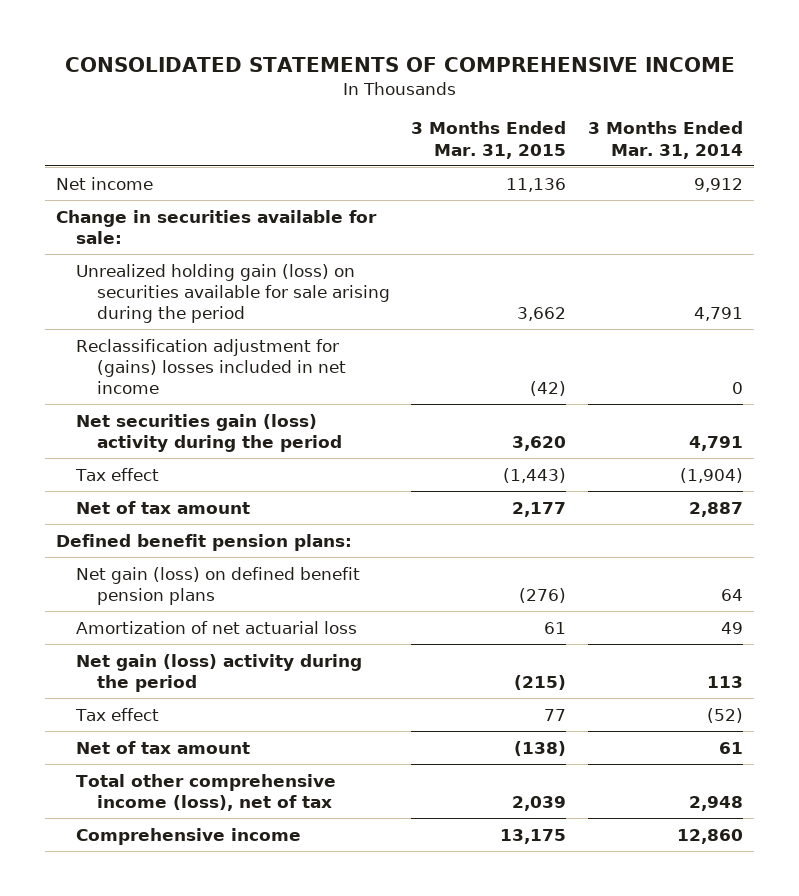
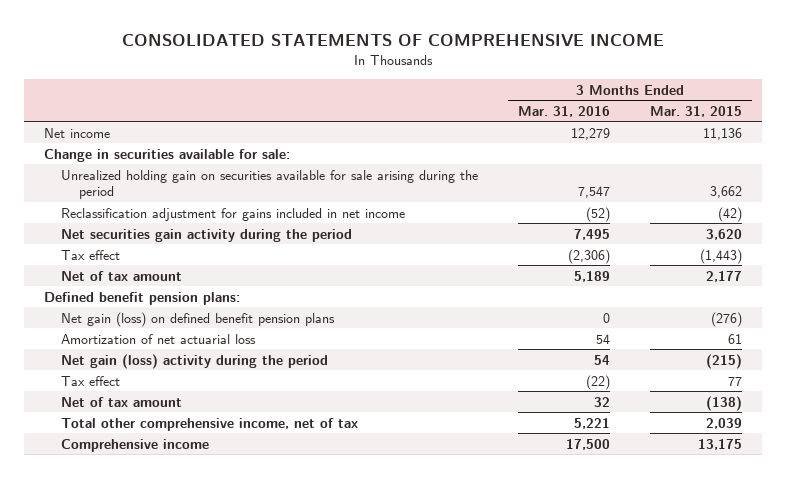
- | 3 Months Ended Mar. 31, 2015 | 3 Months Ended Mar. 31, 2014
+ | 3 Months Ended Mar. 31, 2016 | 3 Months Ended Mar. 31, 2015
- Unrealized holding gain (loss) on securities available for sale arising during the period | 3,662 | 4,791
- Reclassification adjustment for (gains) losses included in net income | (42) | 0
- Net securities gain (loss) activity during the period | 3,620 | 4,791
+ Unrealized holding gain on securities available for sale arising during the period | 7,547 | 3,662
+ Reclassification adjustment for gains included in net income | (52) | (42)
+ Net securities gain activity during the period | 7,495 | 3,620
- Total other comprehensive income (loss), net of tax | 2,039 | 2,948
+ Total other comprehensive income, net of tax | 5,221 | 2,039

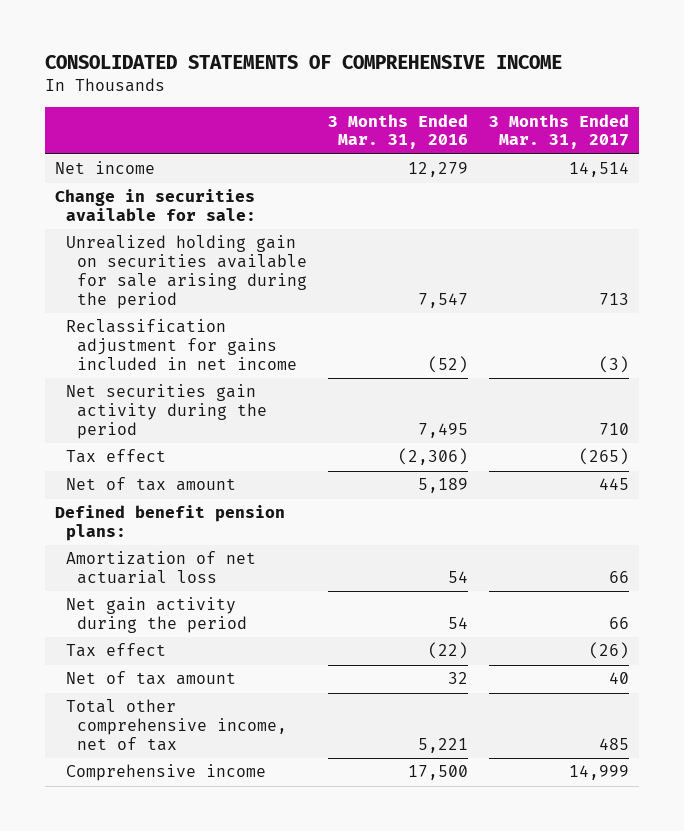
- | 3 Months Ended Mar. 31, 2016 | 3 Months Ended Mar. 31, 2015
+ | 3 Months Ended Mar. 31, 2016 | 3 Months Ended Mar. 31, 2017
- Net gain (loss) on defined benefit pension plans | 0 | (276)
- Net gain (loss) activity during the period | 54 | (215)
+ Net gain activity during the period | 54 | 66

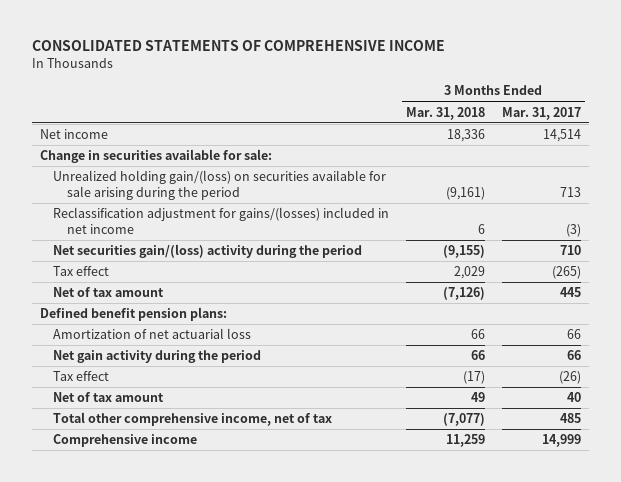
- | 3 Months Ended Mar. 31, 2016 | 3 Months Ended Mar. 31, 2017
+ | 3 Months Ended Mar. 31, 2018 | 3 Months Ended Mar. 31, 2017
- Unrealized holding gain on securities available for sale arising during the period | 7,547 | 713
- Reclassification adjustment for gains included in net income | (52) | (3)
- Net securities gain activity during the period | 7,495 | 710
+ Unrealized holding gain/(loss) on securities available for sale arising during the period | (9,161) | 713
+ Reclassification adjustment for gains/(losses) included in net income | 6 | (3)
+ Net securities gain/(loss) activity during the period | (9,155) | 710

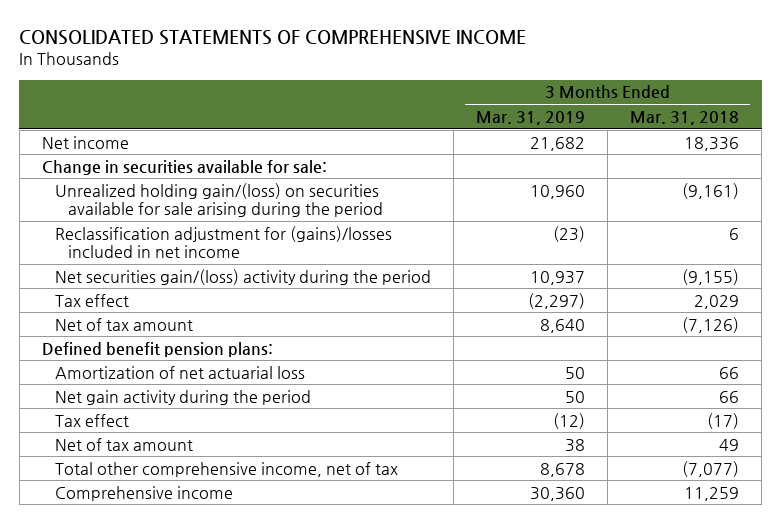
- | 3 Months Ended Mar. 31, 2018 | 3 Months Ended Mar. 31, 2017
+ | 3 Months Ended Mar. 31, 2019 | 3 Months Ended Mar. 31, 2018
- Reclassification adjustment for gains/(losses) included in net income | 6 | (3)
+ Reclassification adjustment for (gains)/losses included in net income | (23) | 6

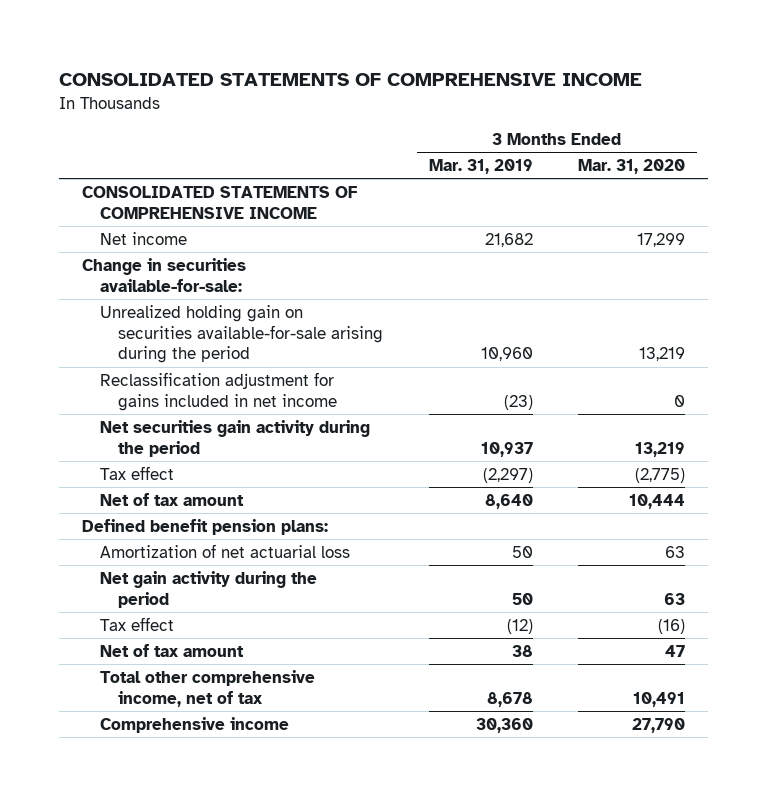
- | 3 Months Ended Mar. 31, 2019 | 3 Months Ended Mar. 31, 2018
+ | 3 Months Ended Mar. 31, 2019 | 3 Months Ended Mar. 31, 2020
+ CONSOLIDATED STATEMENTS OF COMPREHENSIVE INCOME
- Change in securities available for sale:
- Unrealized holding gain/(loss) on securities available for sale arising during the period | 10,960 | (9,161)
- Reclassification adjustment for (gains)/losses included in net income | (23) | 6
- Net securities gain/(loss) activity during the period | 10,937 | (9,155)
+ Change in securities available-for-sale:
+ Unrealized holding gain on securities available-for-sale arising during the period | 10,960 | 13,219
+ Reclassification adjustment for gains included in net income | (23) | 0
+ Net securities gain activity during the period | 10,937 | 13,219

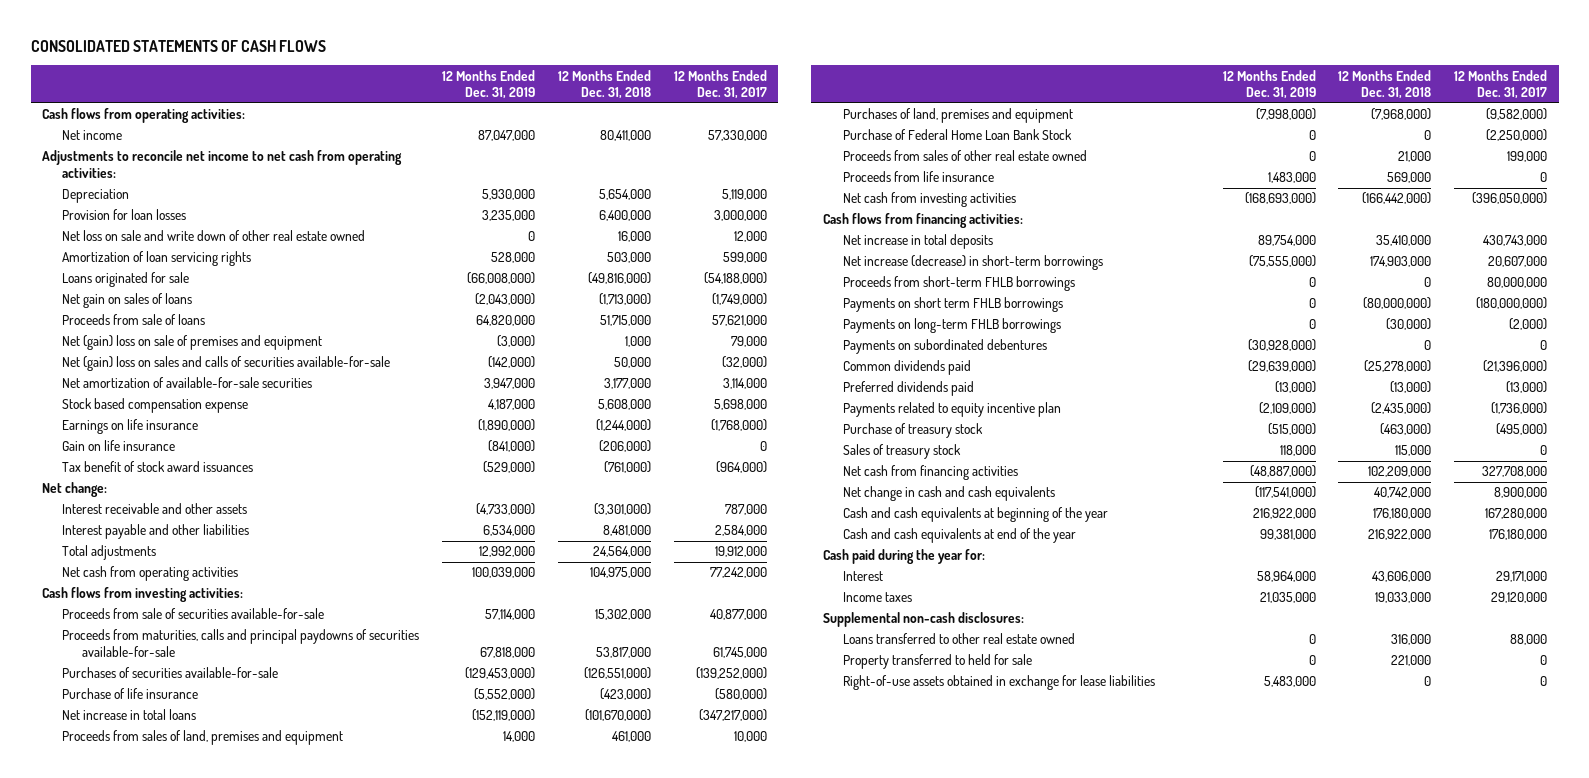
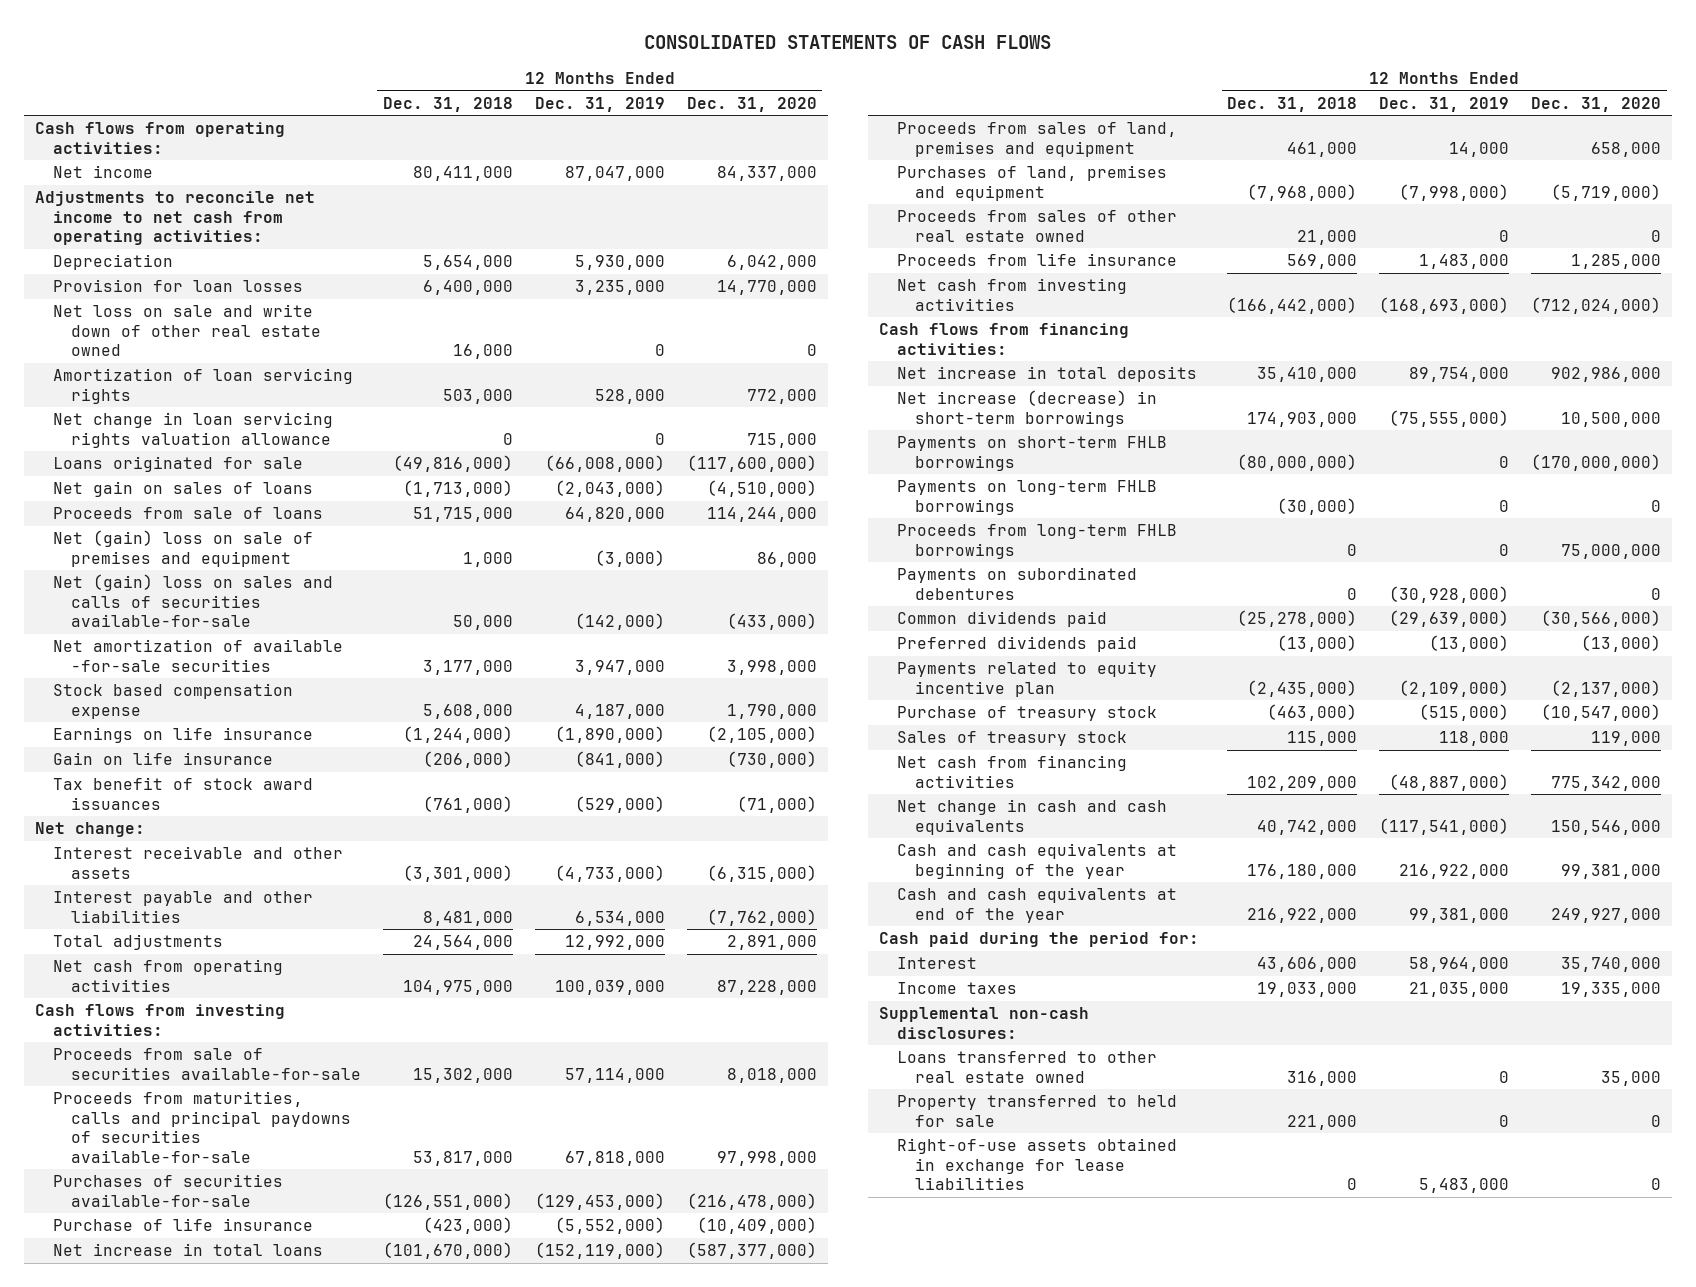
- | 12 Months Ended Dec. 31, 2019 | 12 Months Ended Dec. 31, 2018 | 12 Months Ended Dec. 31, 2017
+ | 12 Months Ended Dec. 31, 2018 | 12 Months Ended Dec. 31, 2019 | 12 Months Ended Dec. 31, 2020
+ Net change in loan servicing rights valuation allowance | 0 | 0 | 715,000
- Net amortization of available-for-sale securities | 3,947,000 | 3,177,000 | 3,114,000
+ Net amortization of available -for-sale securities | 3,177,000 | 3,947,000 | 3,998,000
- Purchase of Federal Home Loan Bank Stock | 0 | 0 | (2,250,000)
- Proceeds from short-term FHLB borrowings | 0 | 0 | 80,000,000
- Payments on short term FHLB borrowings | 0 | (80,000,000) | (180,000,000)
+ Payments on short-term FHLB borrowings | (80,000,000) | 0 | (170,000,000)
+ Proceeds from long-term FHLB borrowings | 0 | 0 | 75,000,000
- Cash paid during the year for:
+ Cash paid during the period for:

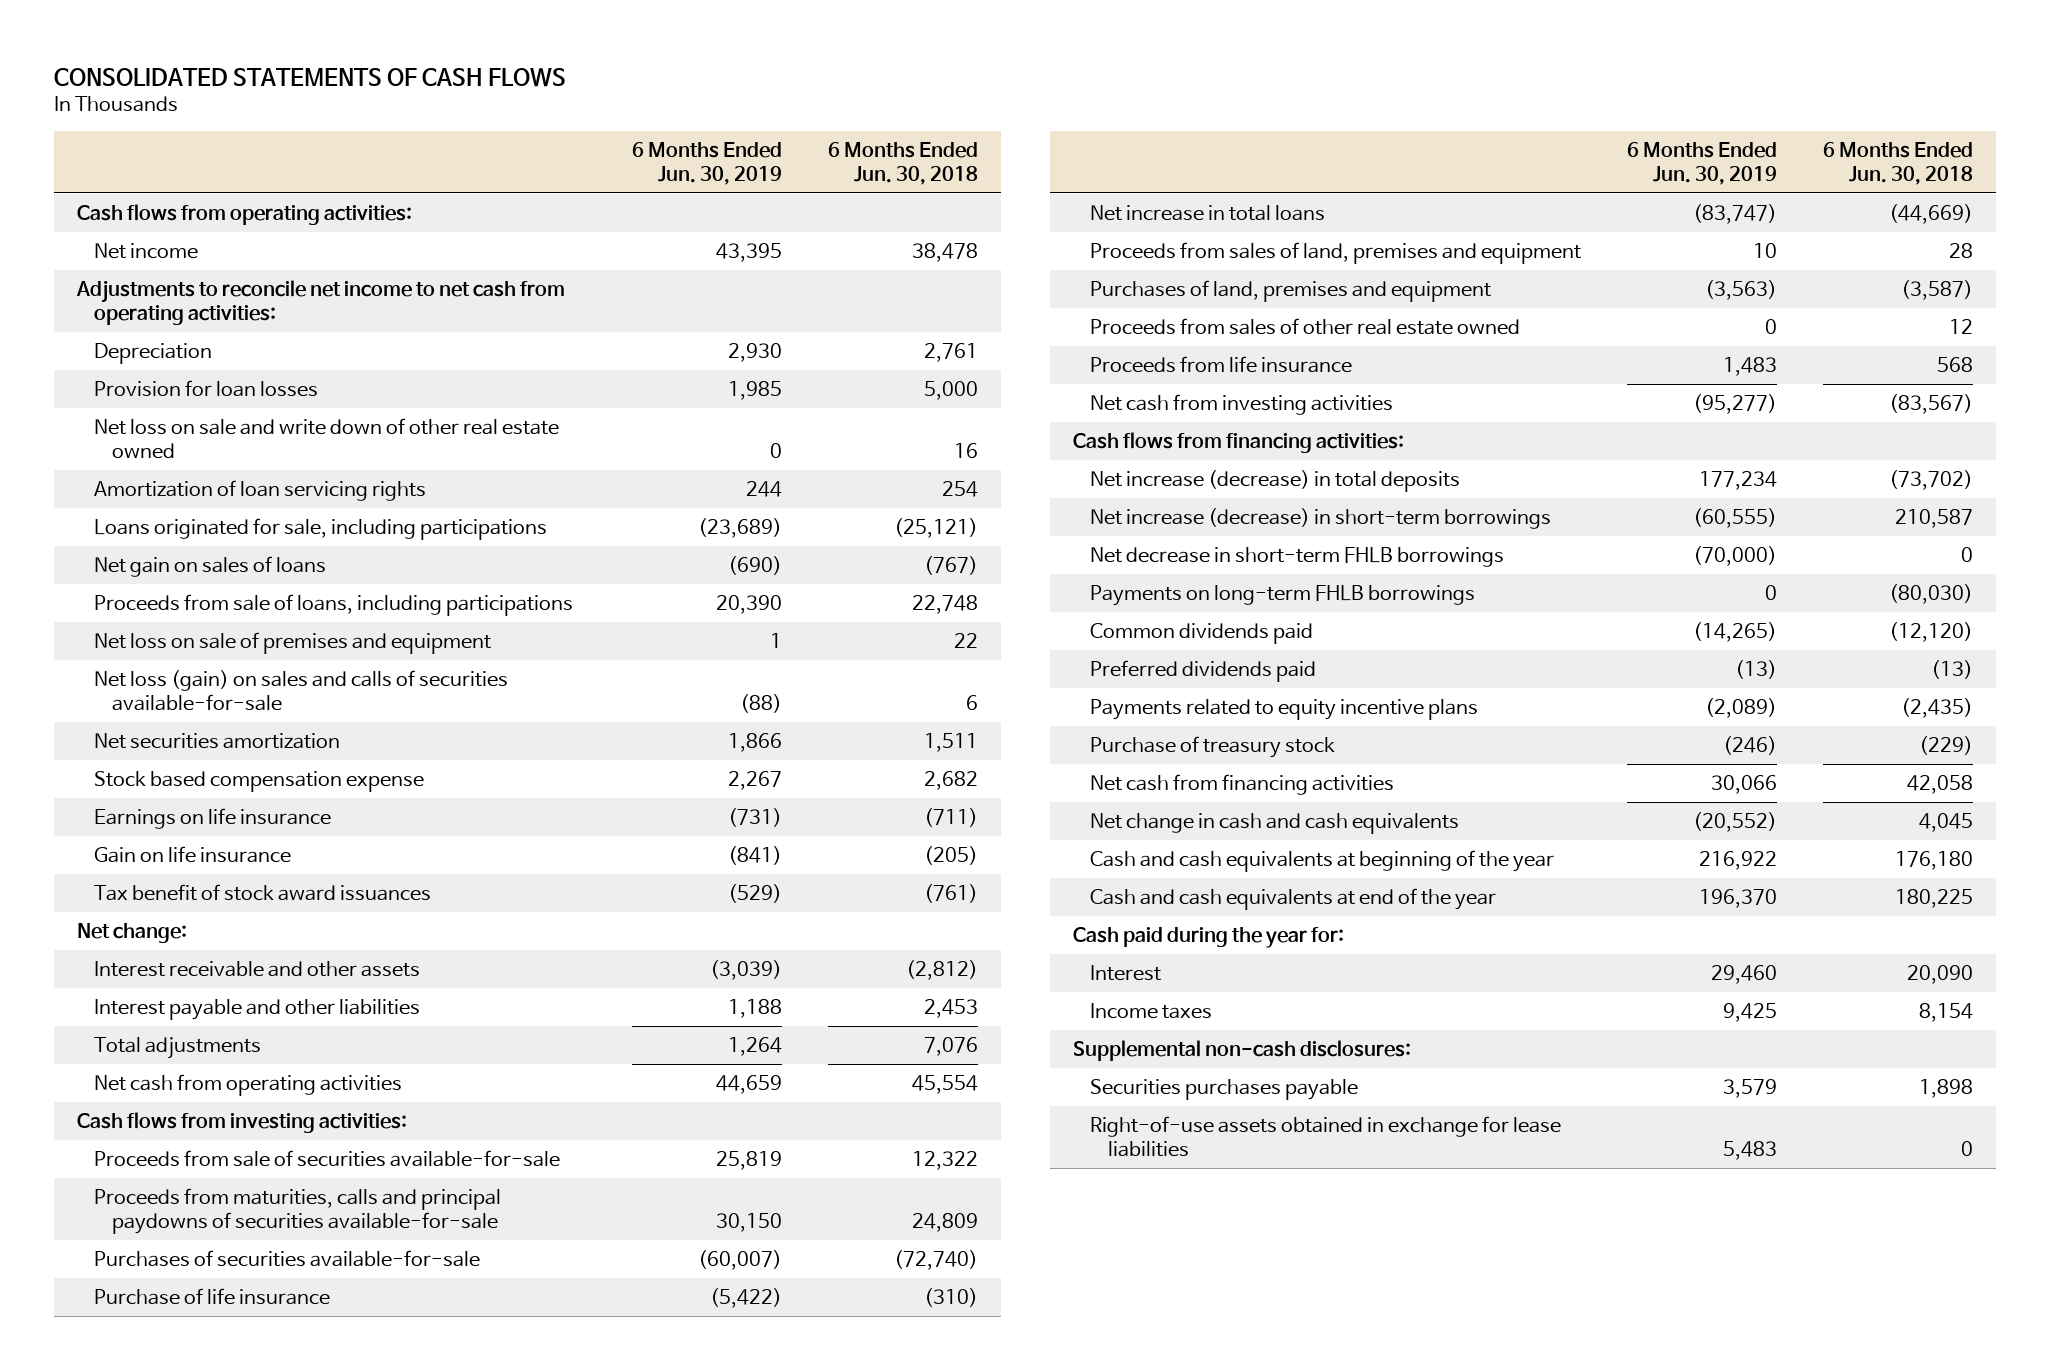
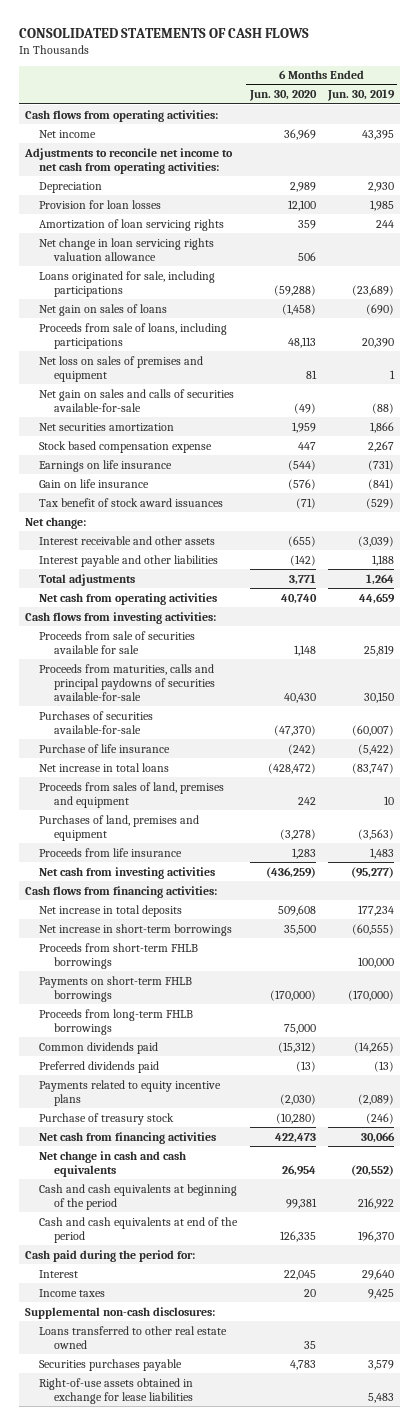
- | 6 Months Ended Jun. 30, 2019 | 6 Months Ended Jun. 30, 2018
+ | 6 Months Ended Jun. 30, 2020 | 6 Months Ended Jun. 30, 2019
- Net loss on sale and write down of other real estate owned | 0 | 16
+ Net change in loan servicing rights valuation allowance | 506 |
- Net loss on sale of premises and equipment | 1 | 22
- Net loss (gain) on sales and calls of securities available-for-sale | (88) | 6
+ Net loss on sales of premises and equipment | 81 | 1
+ Net gain on sales and calls of securities available-for-sale | (49) | (88)
- Proceeds from sale of securities available-for-sale | 25,819 | 12,322
+ Proceeds from sale of securities available for sale | 1,148 | 25,819
- Proceeds from sales of other real estate owned | 0 | 12
- Net increase (decrease) in total deposits | 177,234 | (73,702)
- Net increase (decrease) in short-term borrowings | (60,555) | 210,587
- Net decrease in short-term FHLB borrowings | (70,000) | 0
- Payments on long-term FHLB borrowings | 0 | (80,030)
+ Net increase in total deposits | 509,608 | 177,234
+ Net increase in short-term borrowings | 35,500 | (60,555)
+ Proceeds from short-term FHLB borrowings | | 100,000
+ Payments on short-term FHLB borrowings | (170,000) | (170,000)
+ Proceeds from long-term FHLB borrowings | 75,000 |
- Cash and cash equivalents at beginning of the year | 216,922 | 176,180
- Cash and cash equivalents at end of the year | 196,370 | 180,225
- Cash paid during the year for:
- Interest | 29,460 | 20,090
+ Cash and cash equivalents at beginning of the period | 99,381 | 216,922
+ Cash and cash equivalents at end of the period | 126,335 | 196,370
+ Cash paid during the period for:
+ Interest | 22,045 | 29,640
+ Loans transferred to other real estate owned | 35 |

